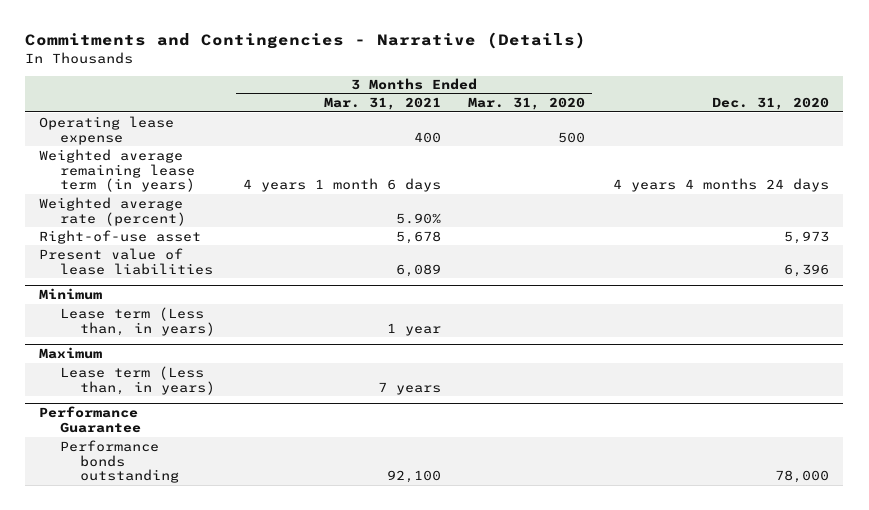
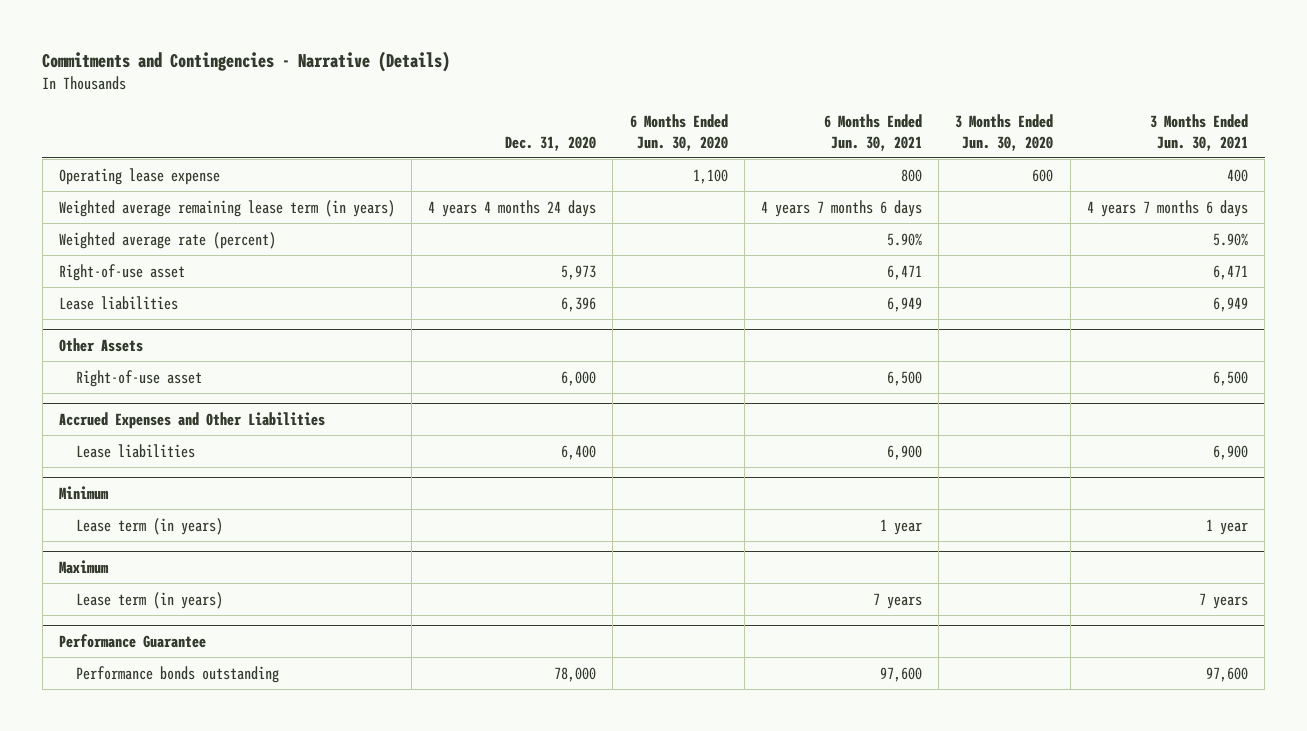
- | 3 Months Ended Mar. 31, 2021 | 3 Months Ended Mar. 31, 2020 | Dec. 31, 2020
+ | Dec. 31, 2020 | 6 Months Ended Jun. 30, 2020 | 6 Months Ended Jun. 30, 2021 | 3 Months Ended Jun. 30, 2020 | 3 Months Ended Jun. 30, 2021
- Present value of lease liabilities | 6,089 | | 6,396
+ Lease liabilities | 6,396 | | 6,949 | | 6,949
+ Other Assets
+ Right-of-use asset | 6,000 | | 6,500 | | 6,500
+ Accrued Expenses and Other Liabilities
+ Lease liabilities | 6,400 | | 6,900 | | 6,900
@ Minimum
- Lease term (Less than, in years) | 1 year | |
+ Lease term (in years) | | | 1 year | | 1 year
@ Maximum
- Lease term (Less than, in years) | 7 years | |
+ Lease term (in years) | | | 7 years | | 7 years

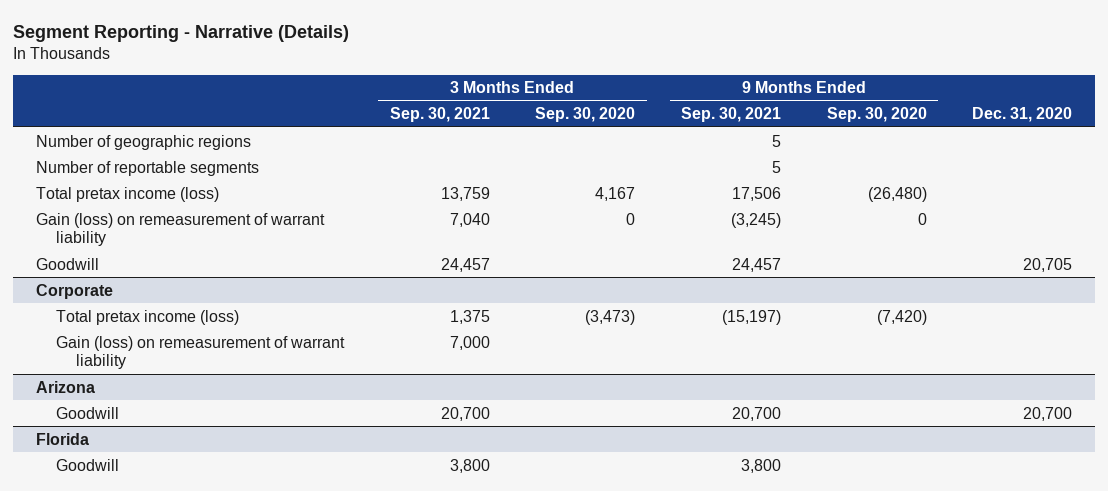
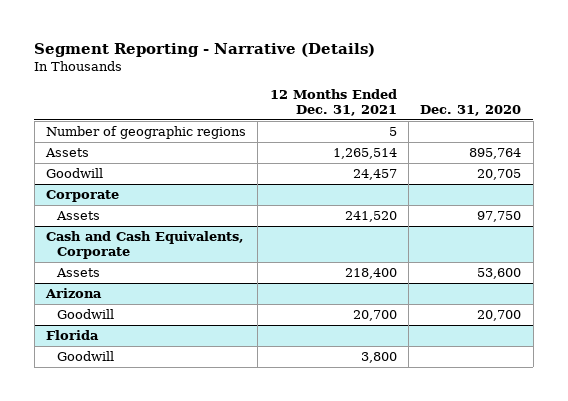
- | 3 Months Ended Sep. 30, 2021 | 3 Months Ended Sep. 30, 2020 | 9 Months Ended Sep. 30, 2021 | 9 Months Ended Sep. 30, 2020 | Dec. 31, 2020
+ | 12 Months Ended Dec. 31, 2021 | Dec. 31, 2020
- Number of reportable segments | | | 5 | |
- Total pretax income (loss) | 13,759 | 4,167 | 17,506 | (26,480) |
- Gain (loss) on remeasurement of warrant liability | 7,040 | 0 | (3,245) | 0 |
+ Assets | 1,265,514 | 895,764
@ Corporate
- Total pretax income (loss) | 1,375 | (3,473) | (15,197) | (7,420) |
- Gain (loss) on remeasurement of warrant liability | 7,000 | | | |
+ Assets | 241,520 | 97,750
+ Cash and Cash Equivalents, Corporate
+ Assets | 218,400 | 53,600

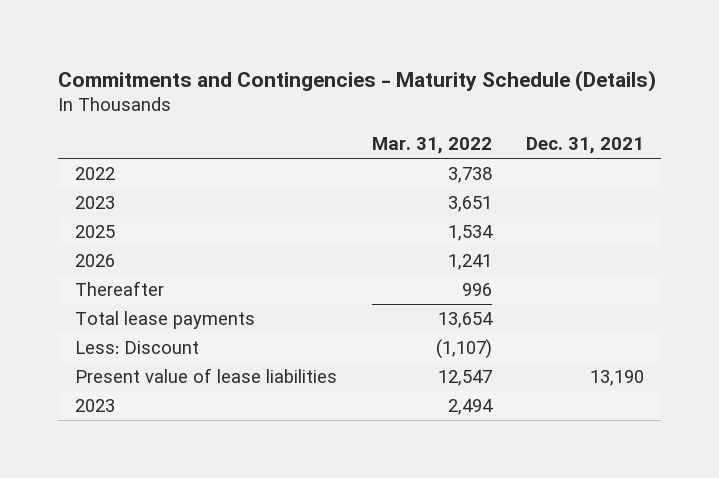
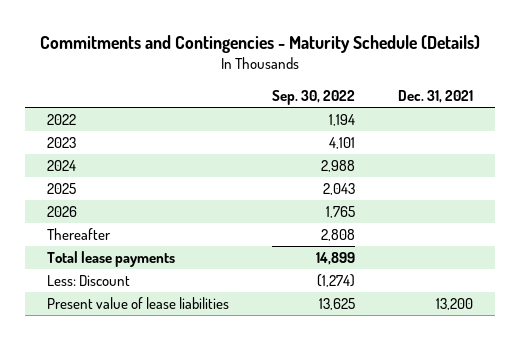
- | Mar. 31, 2022 | Dec. 31, 2021
+ | Sep. 30, 2022 | Dec. 31, 2021
+ 2024 | 2,988 |
- Present value of lease liabilities | 12,547 | 13,190
- 2023 | 2,494 |
+ Present value of lease liabilities | 13,625 | 13,200

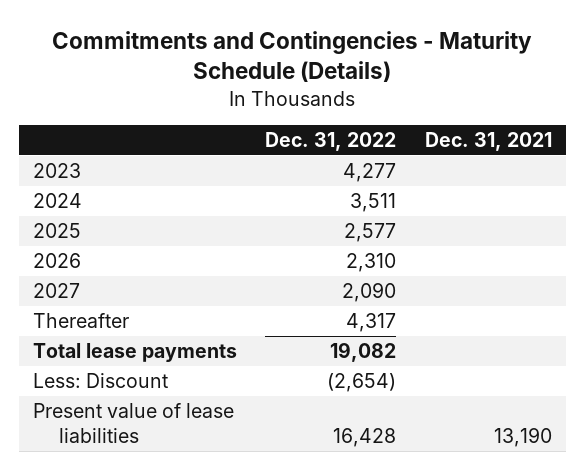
- | Sep. 30, 2022 | Dec. 31, 2021
+ | Dec. 31, 2022 | Dec. 31, 2021
- 2022 | 1,194 |
+ 2027 | 2,090 |
- Present value of lease liabilities | 13,625 | 13,200
+ Present value of lease liabilities | 16,428 | 13,190

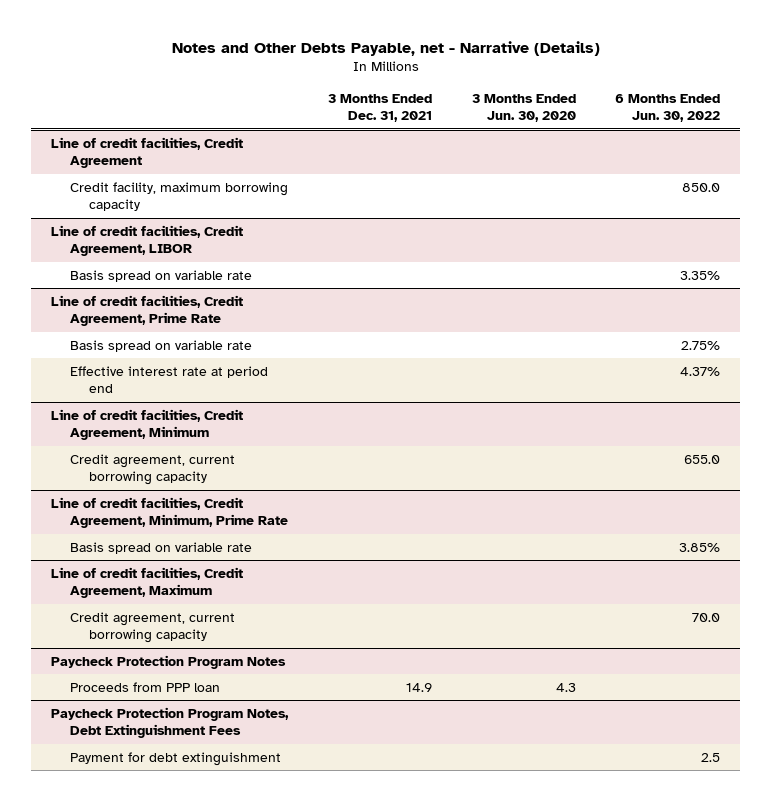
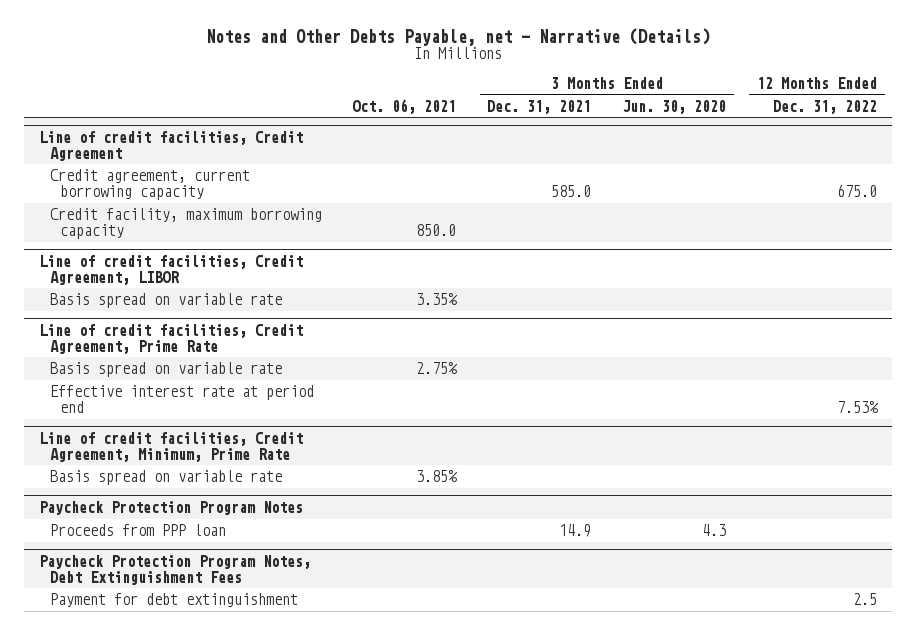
- | 3 Months Ended Dec. 31, 2021 | 3 Months Ended Jun. 30, 2020 | 6 Months Ended Jun. 30, 2022
+ | Oct. 06, 2021 | 3 Months Ended Dec. 31, 2021 | 3 Months Ended Jun. 30, 2020 | 12 Months Ended Dec. 31, 2022
@ Line of credit facilities, Credit Agreement
+ Credit agreement, current borrowing capacity | | 585.0 | | 675.0
- Line of credit facilities, Credit Agreement, Minimum
- Credit agreement, current borrowing capacity | | | 655.0
- Line of credit facilities, Credit Agreement, Maximum
- Credit agreement, current borrowing capacity | | | 70.0

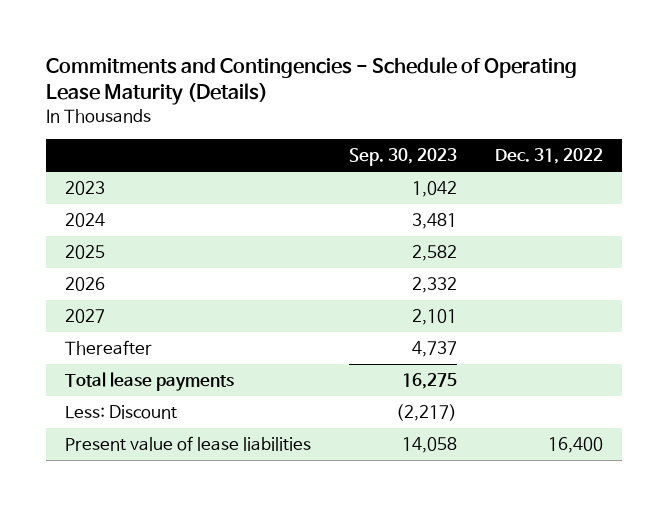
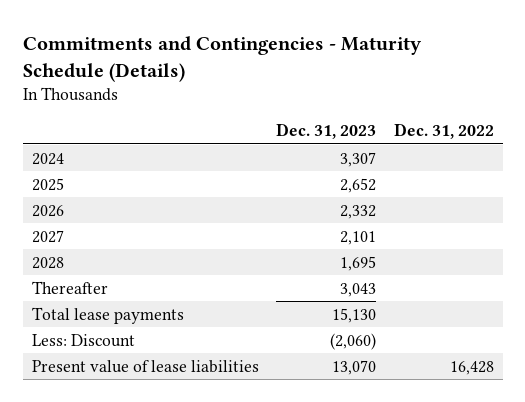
- Commitments and Contingencies - Schedule of Operating Lease Maturity (Details)
+ Commitments and Contingencies - Maturity Schedule (Details)
- | Sep. 30, 2023 | Dec. 31, 2022
+ | Dec. 31, 2023 | Dec. 31, 2022
- 2023 | 1,042 |
+ 2028 | 1,695 |
- Present value of lease liabilities | 14,058 | 16,400
+ Present value of lease liabilities | 13,070 | 16,428

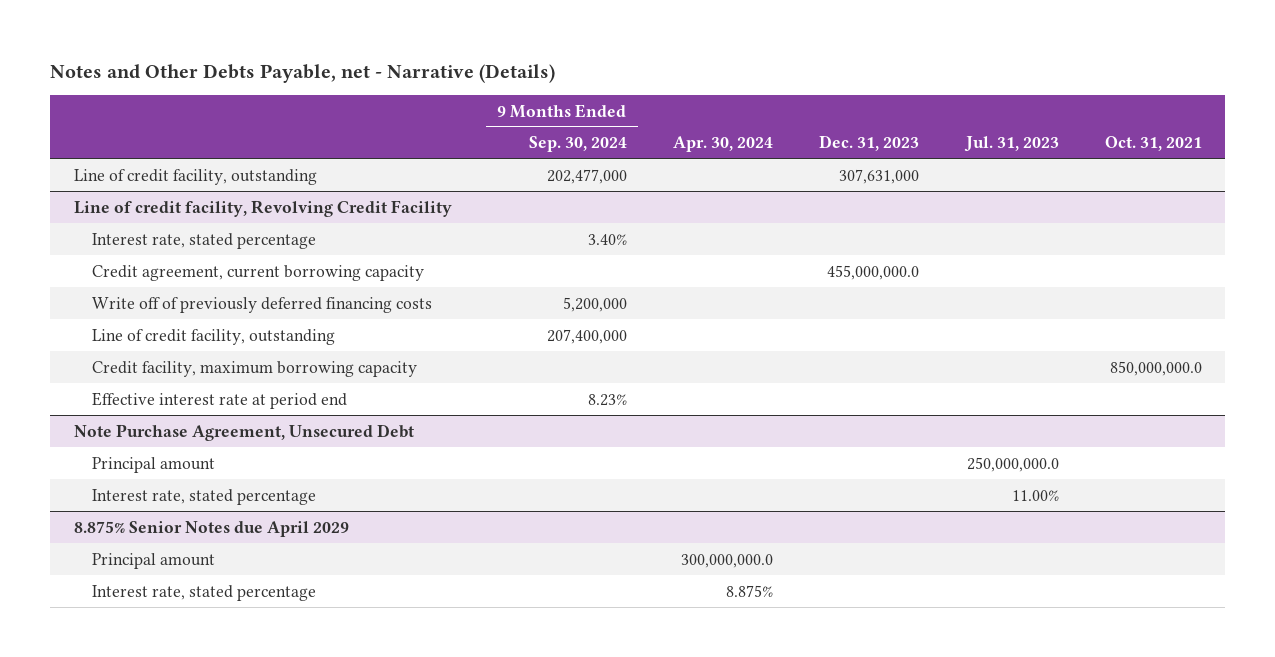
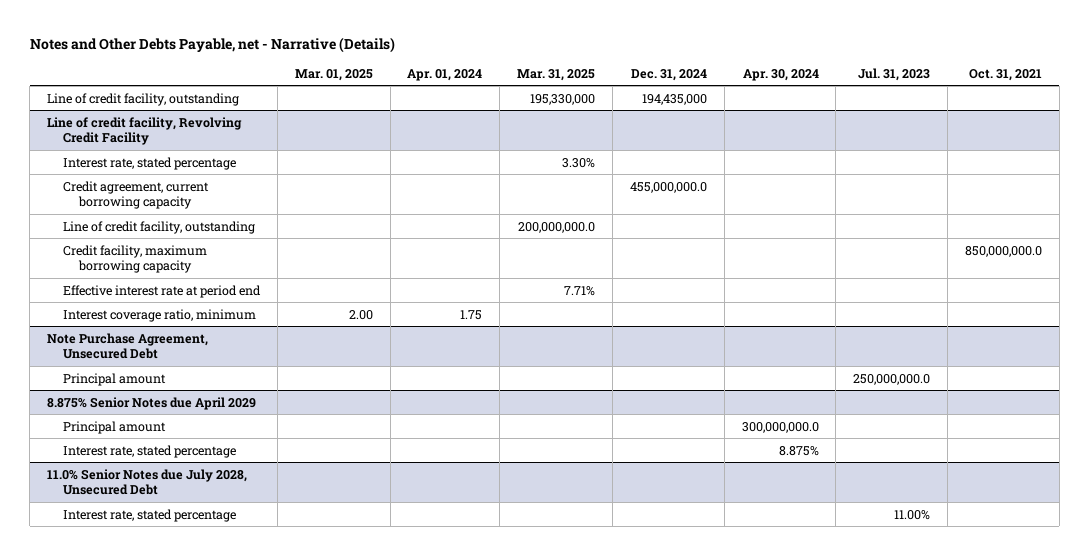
- | 9 Months Ended Sep. 30, 2024 | Apr. 30, 2024 | Dec. 31, 2023 | Jul. 31, 2023 | Oct. 31, 2021
+ | Mar. 01, 2025 | Apr. 01, 2024 | Mar. 31, 2025 | Dec. 31, 2024 | Apr. 30, 2024 | Jul. 31, 2023 | Oct. 31, 2021
@ Line of credit facility, Revolving Credit Facility
- Write off of previously deferred financing costs | 5,200,000 | | | |
+ Interest coverage ratio, minimum | 2.00 | 1.75 | | | | |
@ Note Purchase Agreement, Unsecured Debt
- Interest rate, stated percentage | | | | 11.00% |
+ 11.0% Senior Notes due July 2028, Unsecured Debt
+ Interest rate, stated percentage | | | | | | 11.00% |

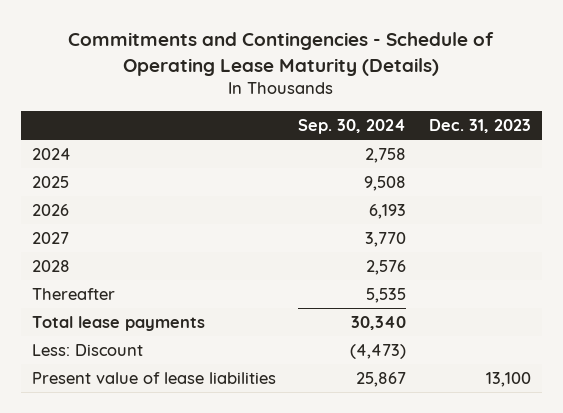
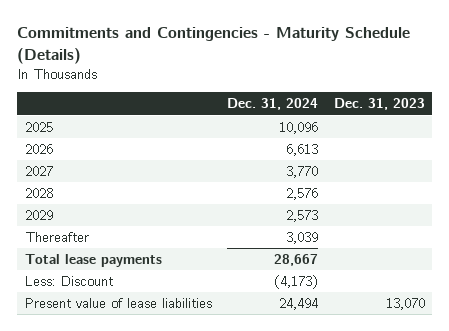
- Commitments and Contingencies - Schedule of Operating Lease Maturity (Details)
+ Commitments and Contingencies - Maturity Schedule (Details)
- | Sep. 30, 2024 | Dec. 31, 2023
+ | Dec. 31, 2024 | Dec. 31, 2023
- 2024 | 2,758 |
+ 2029 | 2,573 |
- Present value of lease liabilities | 25,867 | 13,100
+ Present value of lease liabilities | 24,494 | 13,070

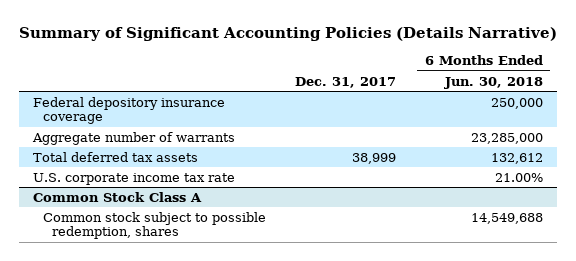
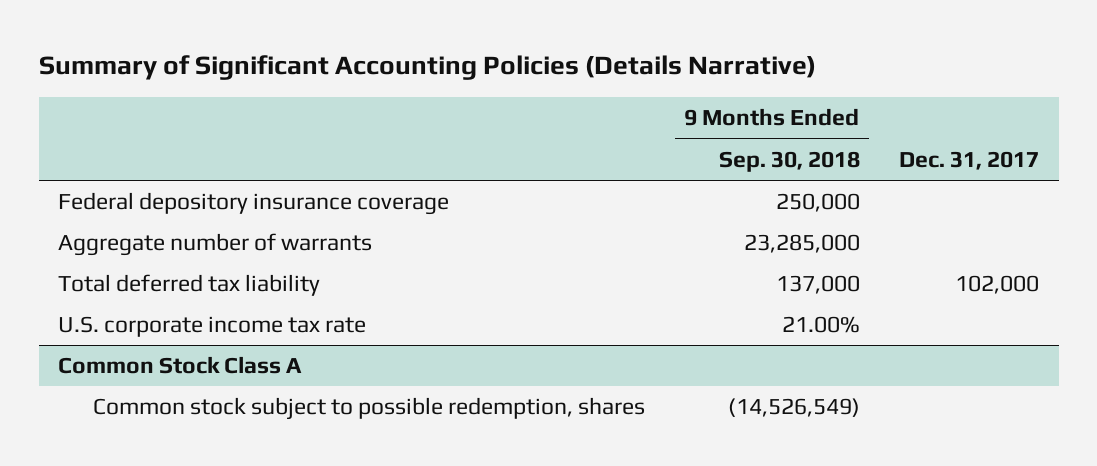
- | Dec. 31, 2017 | 6 Months Ended Jun. 30, 2018
+ | 9 Months Ended Sep. 30, 2018 | Dec. 31, 2017
- Total deferred tax assets | 38,999 | 132,612
+ Total deferred tax liability | 137,000 | 102,000

